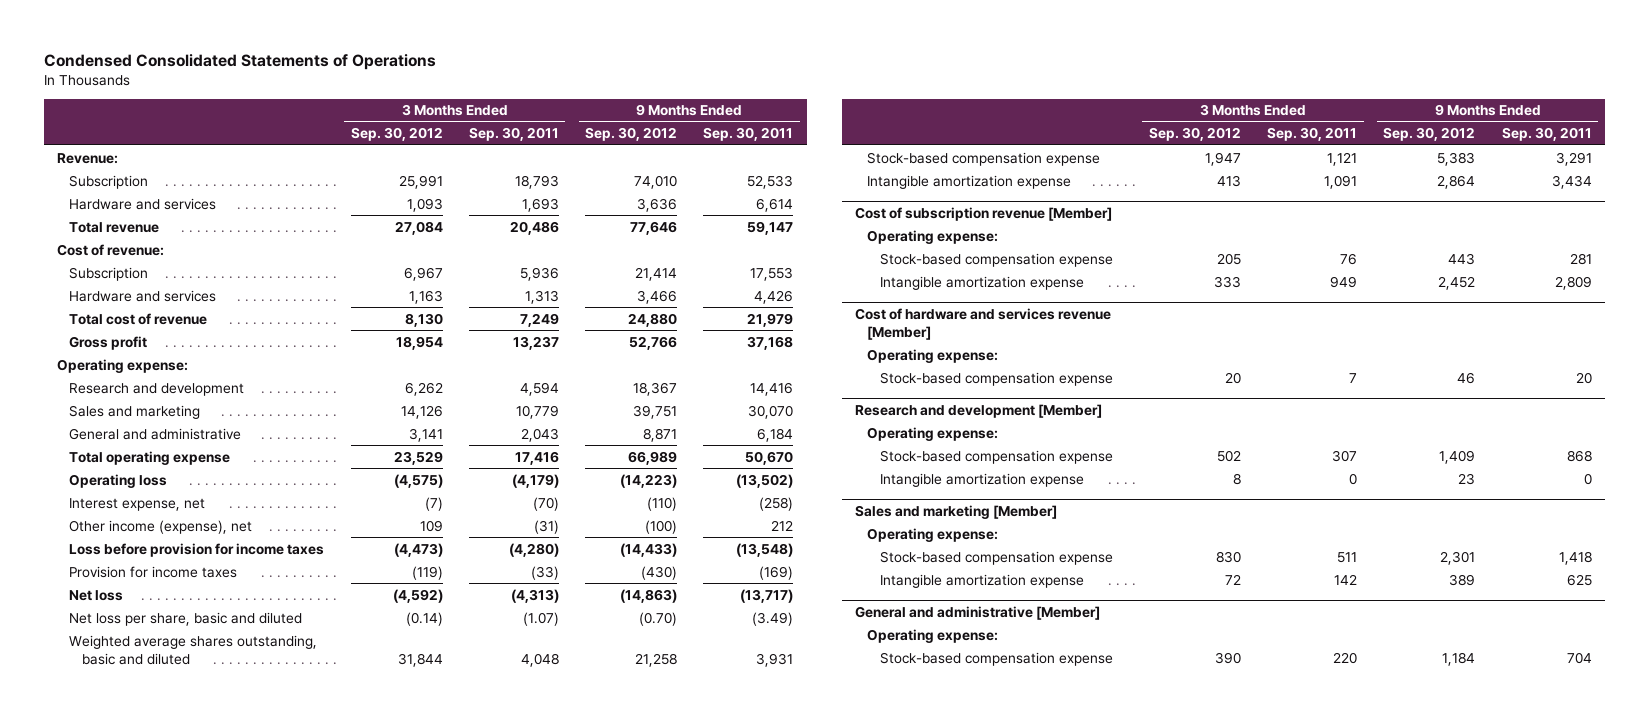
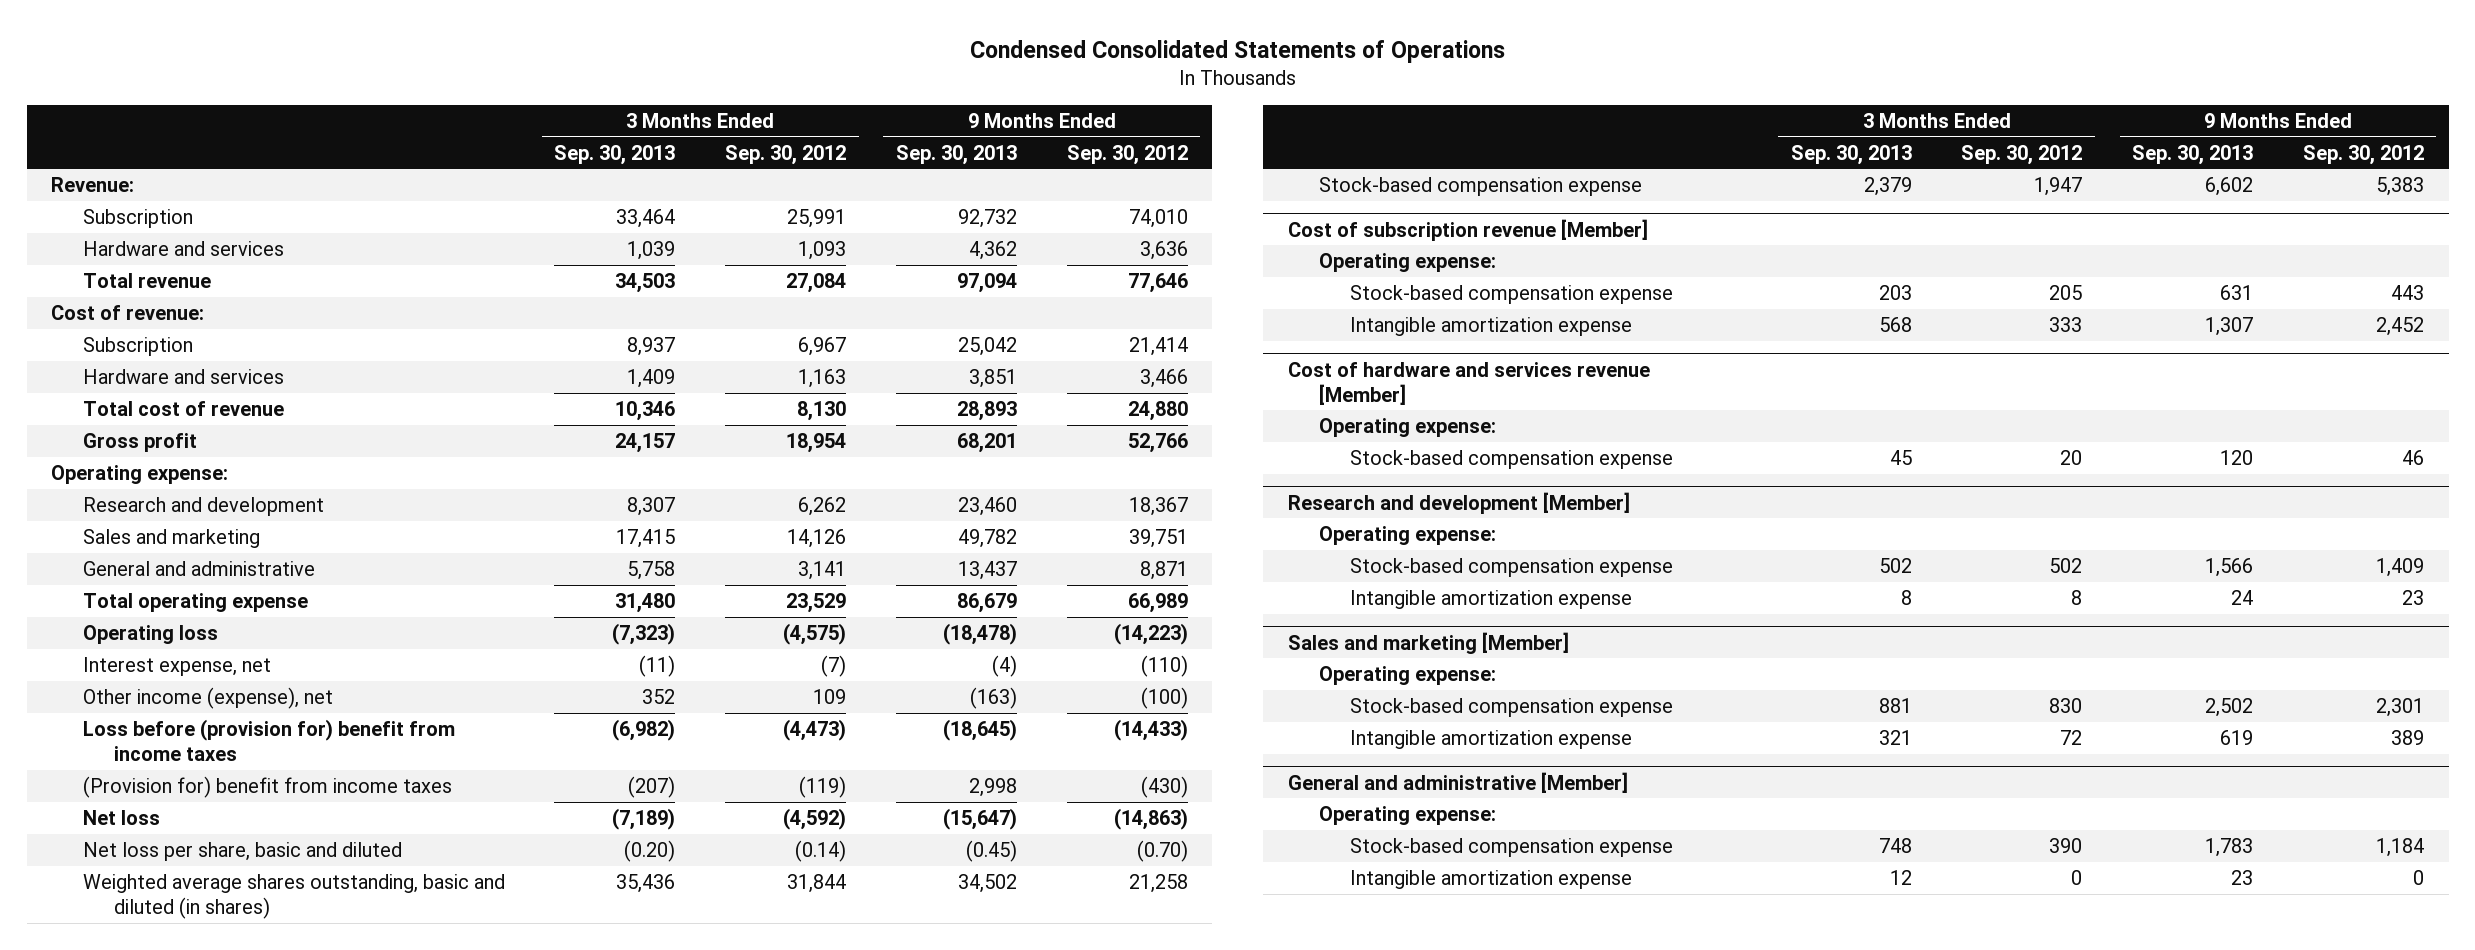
- | 3 Months Ended Sep. 30, 2012 | 3 Months Ended Sep. 30, 2011 | 9 Months Ended Sep. 30, 2012 | 9 Months Ended Sep. 30, 2011
+ | 3 Months Ended Sep. 30, 2013 | 3 Months Ended Sep. 30, 2012 | 9 Months Ended Sep. 30, 2013 | 9 Months Ended Sep. 30, 2012
- Loss before provision for income taxes | (4,473) | (4,280) | (14,433) | (13,548)
- Provision for income taxes | (119) | (33) | (430) | (169)
+ Loss before (provision for) benefit from income taxes | (6,982) | (4,473) | (18,645) | (14,433)
+ (Provision for) benefit from income taxes | (207) | (119) | 2,998 | (430)
- Weighted average shares outstanding, basic and diluted | 31,844 | 4,048 | 21,258 | 3,931
+ Weighted average shares outstanding, basic and diluted (in shares) | 35,436 | 31,844 | 34,502 | 21,258
- Intangible amortization expense | 413 | 1,091 | 2,864 | 3,434
@ General and administrative [Member]
+ Intangible amortization expense | 12 | 0 | 23 | 0

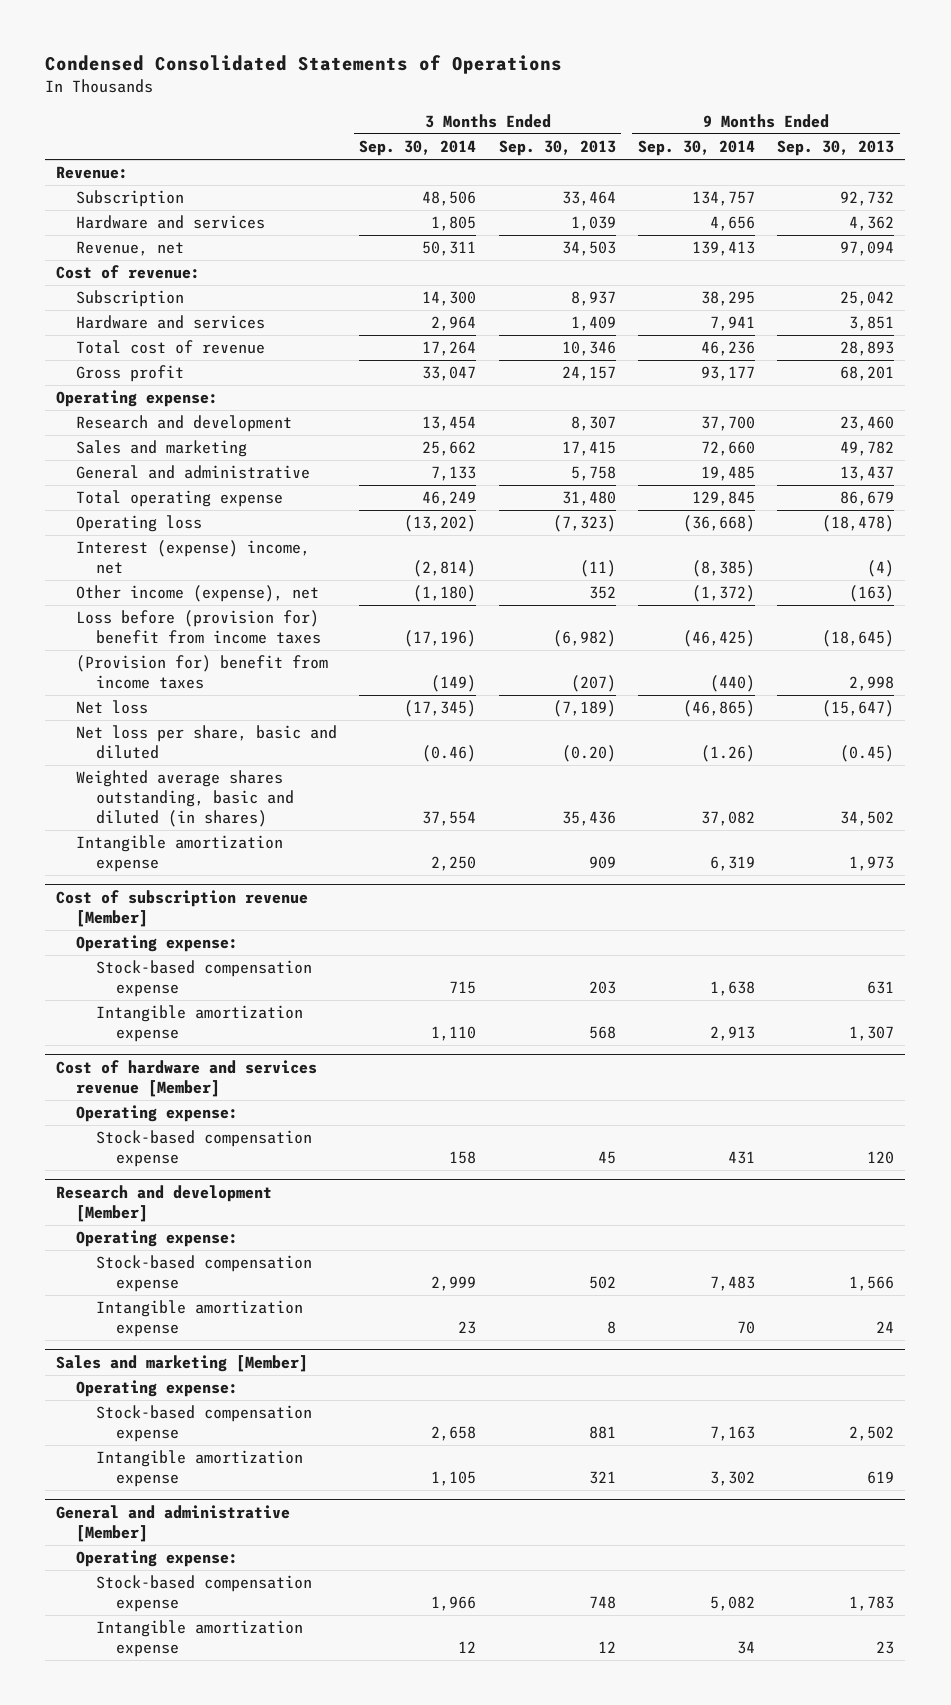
- | 3 Months Ended Sep. 30, 2013 | 3 Months Ended Sep. 30, 2012 | 9 Months Ended Sep. 30, 2013 | 9 Months Ended Sep. 30, 2012
+ | 3 Months Ended Sep. 30, 2014 | 3 Months Ended Sep. 30, 2013 | 9 Months Ended Sep. 30, 2014 | 9 Months Ended Sep. 30, 2013
- Total revenue | 34,503 | 27,084 | 97,094 | 77,646
+ Revenue, net | 50,311 | 34,503 | 139,413 | 97,094
- Interest expense, net | (11) | (7) | (4) | (110)
+ Interest (expense) income, net | (2,814) | (11) | (8,385) | (4)
- Stock-based compensation expense | 2,379 | 1,947 | 6,602 | 5,383
+ Intangible amortization expense | 2,250 | 909 | 6,319 | 1,973

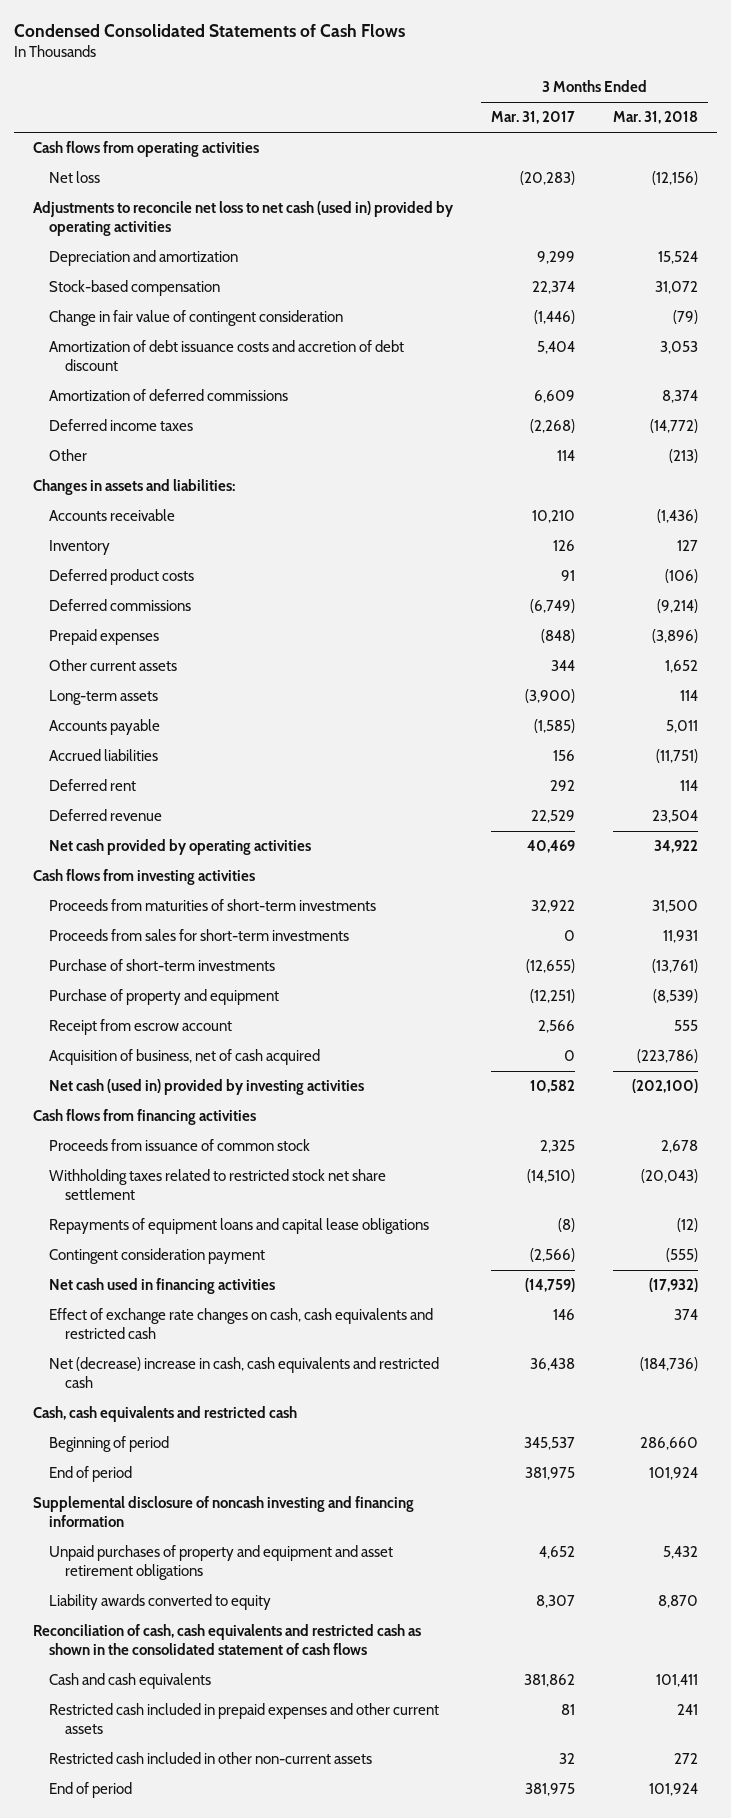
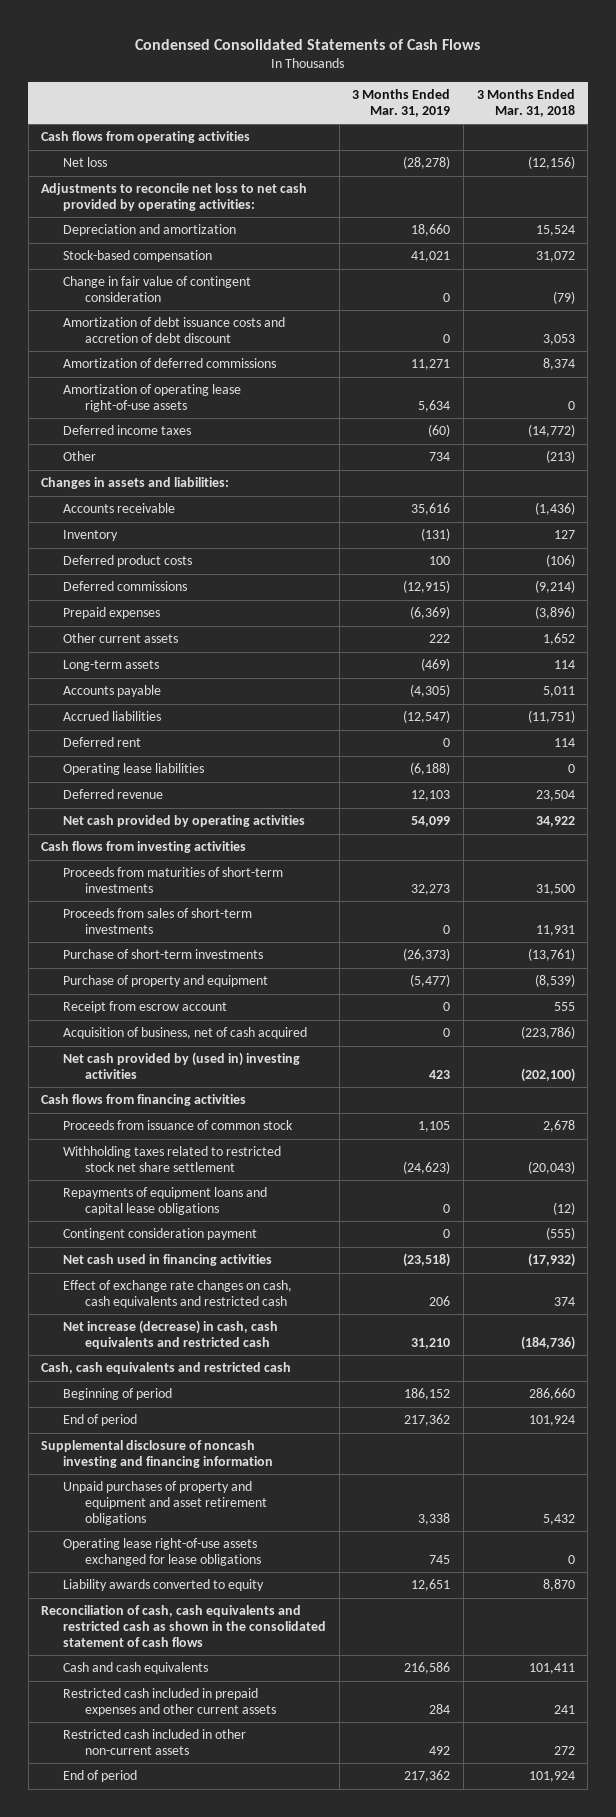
- | 3 Months Ended Mar. 31, 2017 | 3 Months Ended Mar. 31, 2018
+ | 3 Months Ended Mar. 31, 2019 | 3 Months Ended Mar. 31, 2018
- Adjustments to reconcile net loss to net cash (used in) provided by operating activities
+ Adjustments to reconcile net loss to net cash provided by operating activities:
+ Amortization of operating lease right-of-use assets | 5,634 | 0
+ Operating lease liabilities | (6,188) | 0
- Proceeds from sales for short-term investments | 0 | 11,931
+ Proceeds from sales of short-term investments | 0 | 11,931
- Net cash (used in) provided by investing activities | 10,582 | (202,100)
+ Net cash provided by (used in) investing activities | 423 | (202,100)
- Net (decrease) increase in cash, cash equivalents and restricted cash | 36,438 | (184,736)
+ Net increase (decrease) in cash, cash equivalents and restricted cash | 31,210 | (184,736)
+ Operating lease right-of-use assets exchanged for lease obligations | 745 | 0

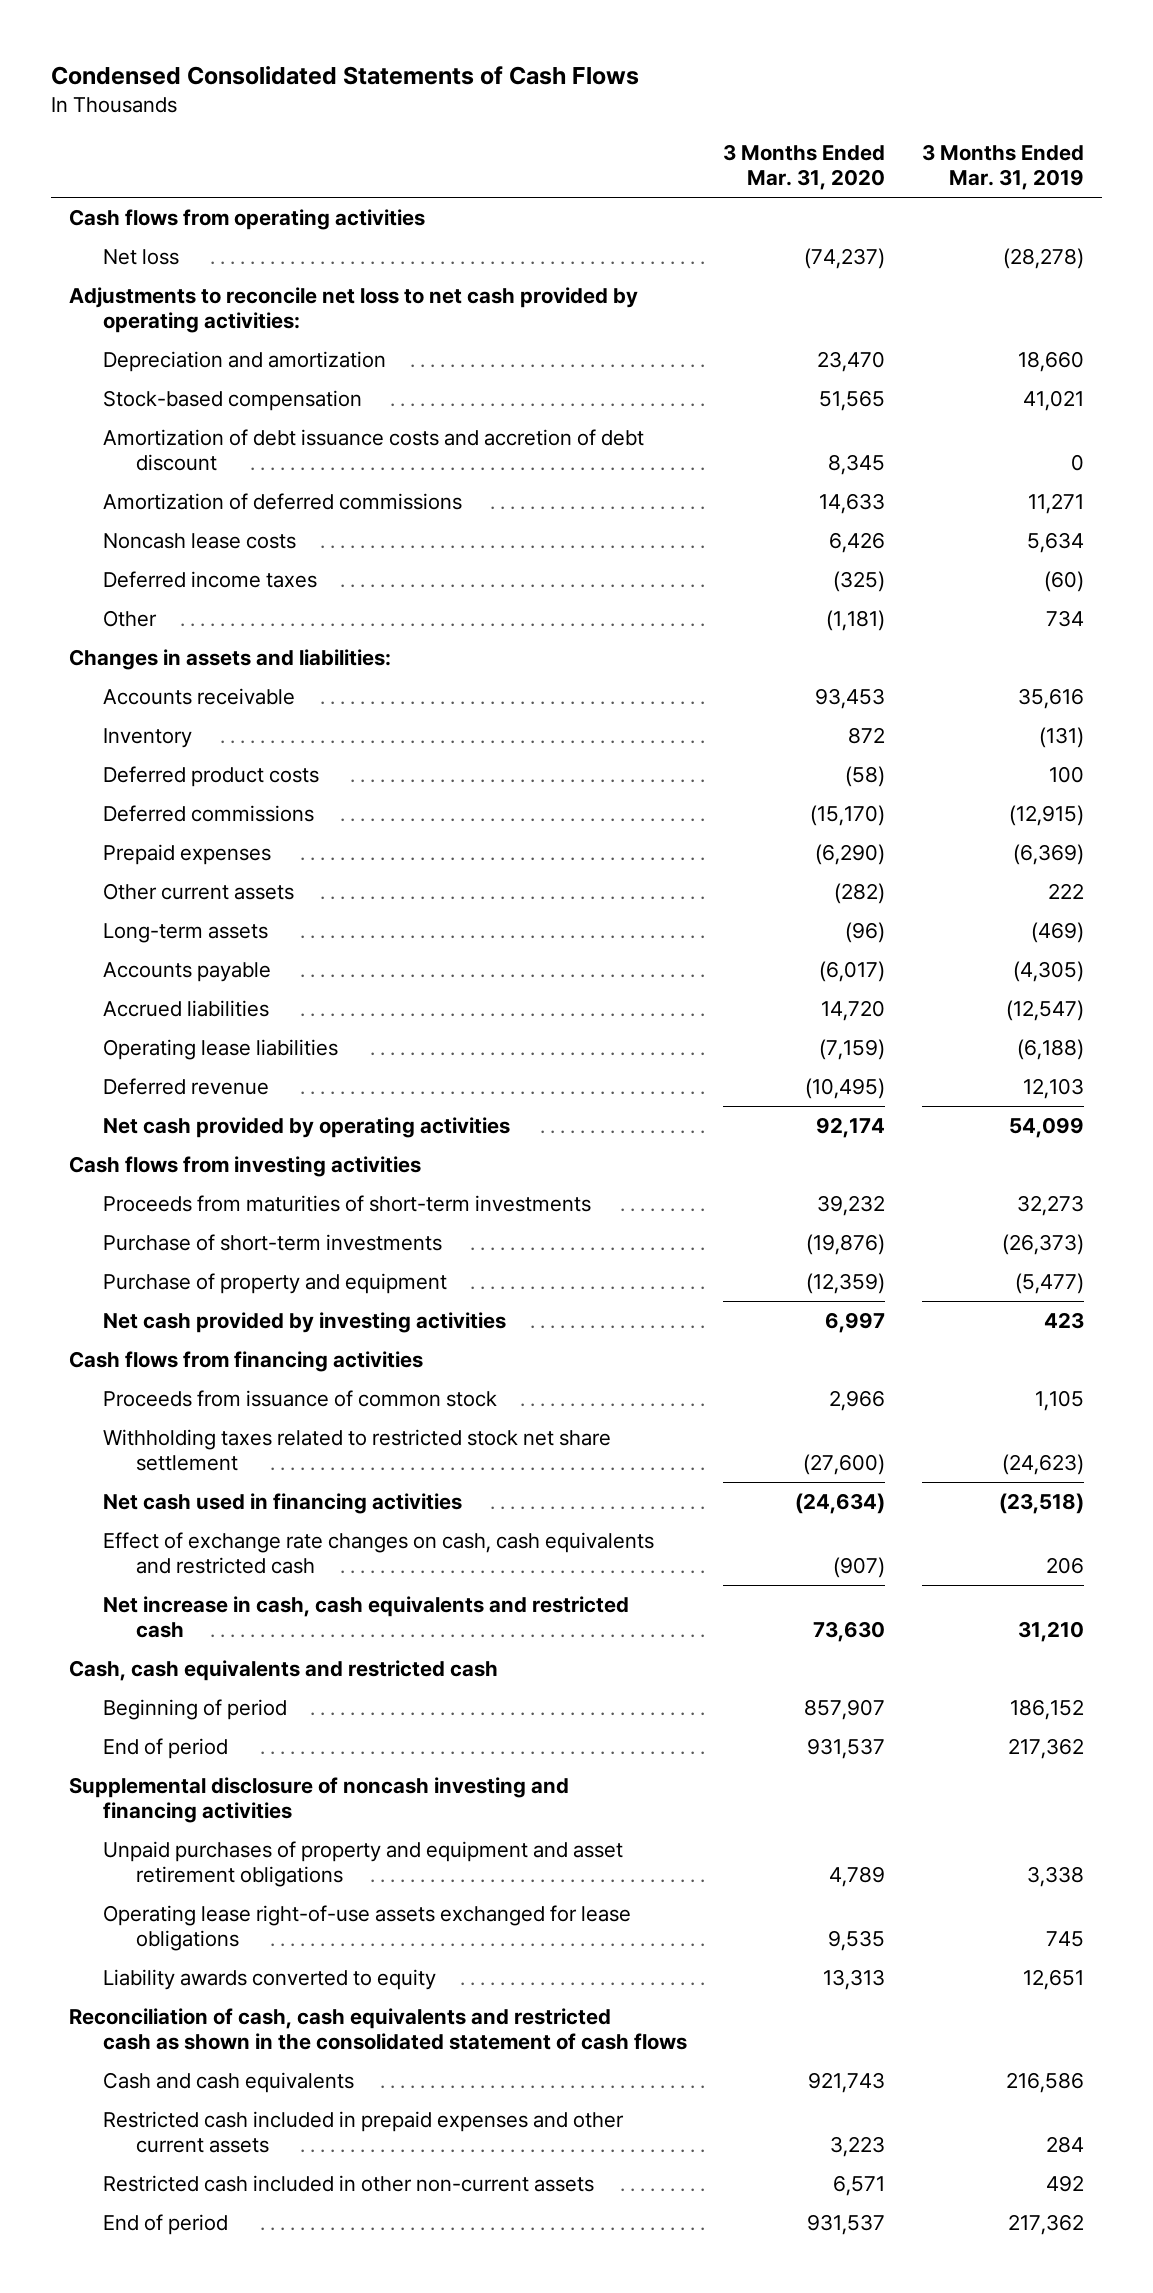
- | 3 Months Ended Mar. 31, 2019 | 3 Months Ended Mar. 31, 2018
+ | 3 Months Ended Mar. 31, 2020 | 3 Months Ended Mar. 31, 2019
- Change in fair value of contingent consideration | 0 | (79)
- Amortization of operating lease right-of-use assets | 5,634 | 0
+ Noncash lease costs | 6,426 | 5,634
- Deferred rent | 0 | 114
- Proceeds from sales of short-term investments | 0 | 11,931
- Receipt from escrow account | 0 | 555
- Acquisition of business, net of cash acquired | 0 | (223,786)
- Net cash provided by (used in) investing activities | 423 | (202,100)
+ Net cash provided by investing activities | 6,997 | 423
- Repayments of equipment loans and capital lease obligations | 0 | (12)
- Contingent consideration payment | 0 | (555)
- Net increase (decrease) in cash, cash equivalents and restricted cash | 31,210 | (184,736)
+ Net increase in cash, cash equivalents and restricted cash | 73,630 | 31,210
- Supplemental disclosure of noncash investing and financing information
+ Supplemental disclosure of noncash investing and financing activities

